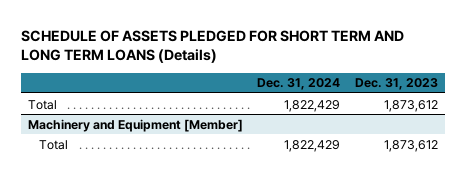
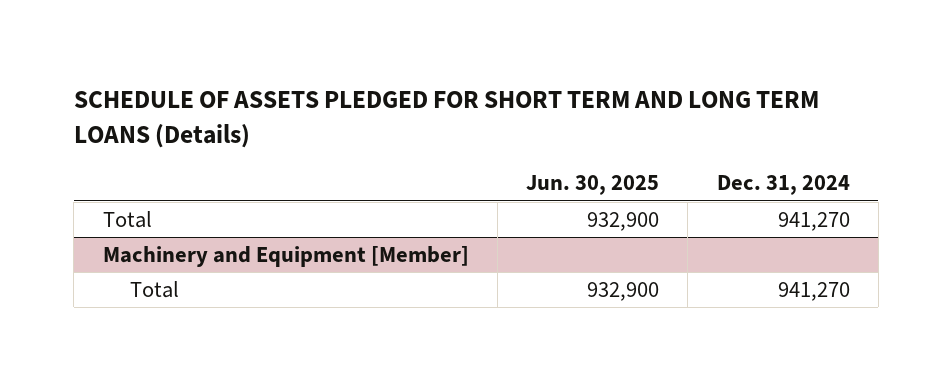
- | Dec. 31, 2024 | Dec. 31, 2023
+ | Jun. 30, 2025 | Dec. 31, 2024
- Total | 1,822,429 | 1,873,612
+ Total | 932,900 | 941,270
@ Machinery and Equipment [Member]
- Total | 1,822,429 | 1,873,612
+ Total | 932,900 | 941,270

